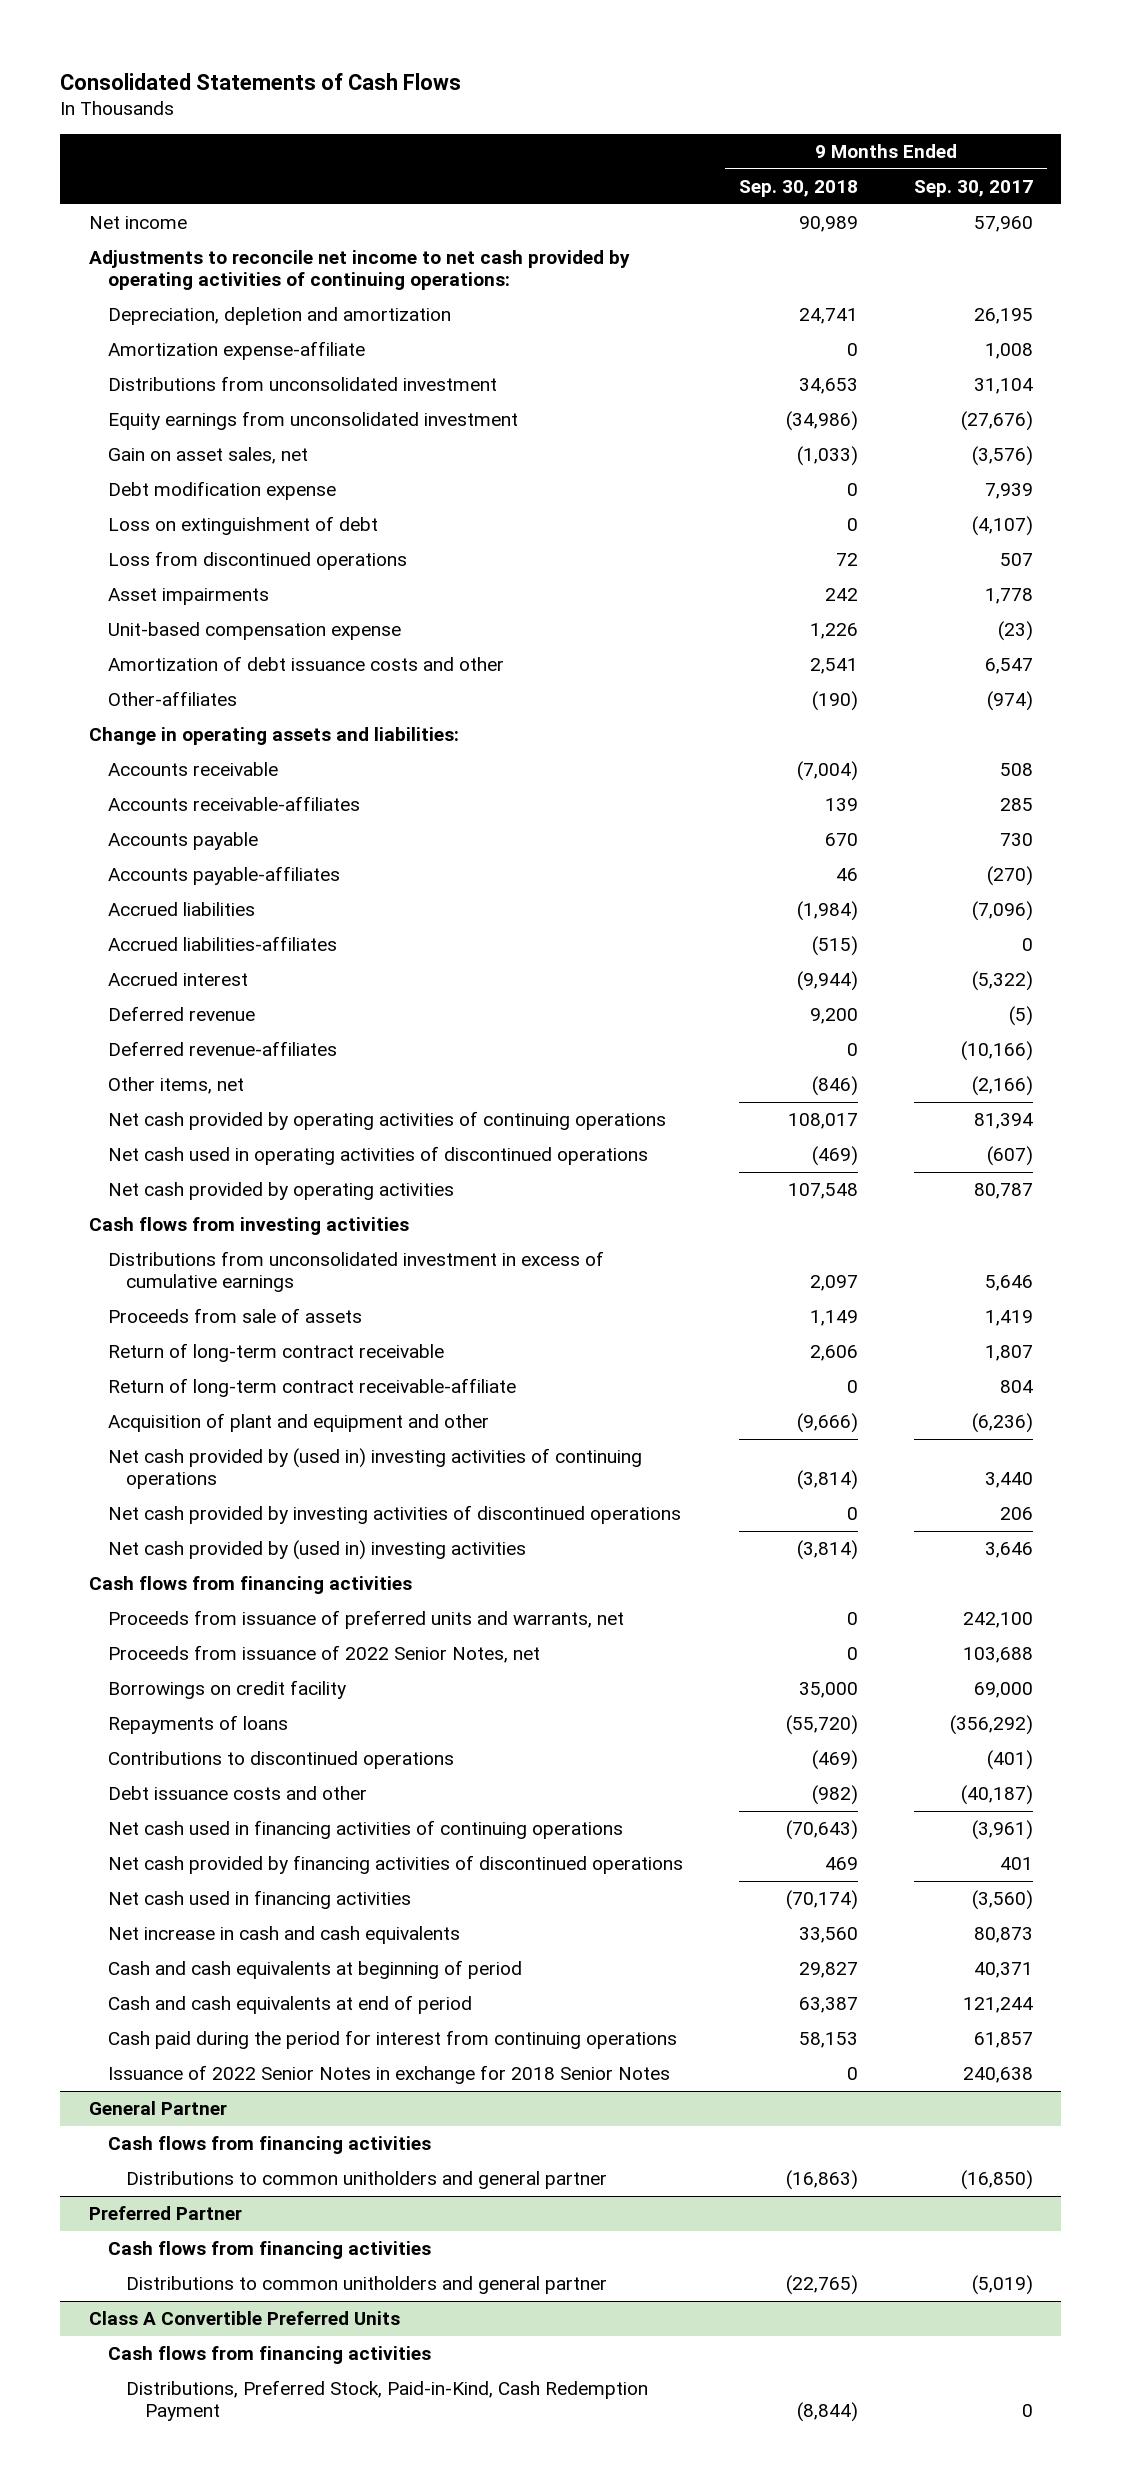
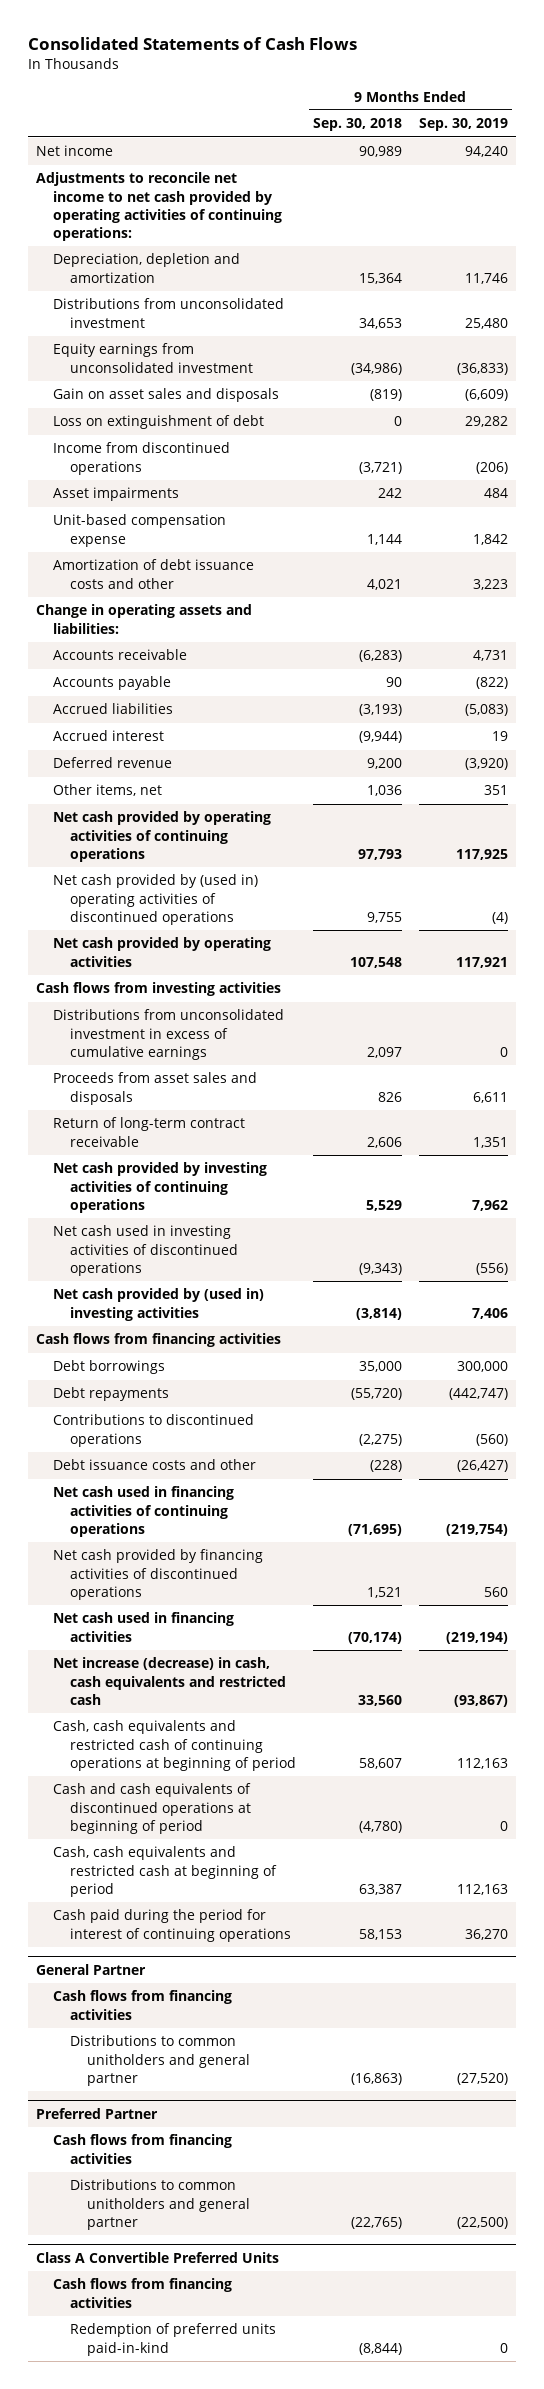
- | 9 Months Ended Sep. 30, 2018 | 9 Months Ended Sep. 30, 2017
+ | 9 Months Ended Sep. 30, 2018 | 9 Months Ended Sep. 30, 2019
- Depreciation, depletion and amortization | 24,741 | 26,195
- Amortization expense-affiliate | 0 | 1,008
+ Depreciation, depletion and amortization | 15,364 | 11,746
- Gain on asset sales, net | (1,033) | (3,576)
- Debt modification expense | 0 | 7,939
+ Gain on asset sales and disposals | (819) | (6,609)
- Loss from discontinued operations | 72 | 507
+ Income from discontinued operations | (3,721) | (206)
- Unit-based compensation expense | 1,226 | (23)
- Amortization of debt issuance costs and other | 2,541 | 6,547
- Other-affiliates | (190) | (974)
+ Unit-based compensation expense | 1,144 | 1,842
+ Amortization of debt issuance costs and other | 4,021 | 3,223
- Accounts receivable | (7,004) | 508
- Accounts receivable-affiliates | 139 | 285
- Accounts payable | 670 | 730
- Accounts payable-affiliates | 46 | (270)
- Accrued liabilities | (1,984) | (7,096)
- Accrued liabilities-affiliates | (515) | 0
+ Accounts receivable | (6,283) | 4,731
+ Accounts payable | 90 | (822)
+ Accrued liabilities | (3,193) | (5,083)
- Deferred revenue-affiliates | 0 | (10,166)
- Other items, net | (846) | (2,166)
- Net cash provided by operating activities of continuing operations | 108,017 | 81,394
- Net cash used in operating activities of discontinued operations | (469) | (607)
+ Other items, net | 1,036 | 351
+ Net cash provided by operating activities of continuing operations | 97,793 | 117,925
+ Net cash provided by (used in) operating activities of discontinued operations | 9,755 | (4)
- Proceeds from sale of assets | 1,149 | 1,419
+ Proceeds from asset sales and disposals | 826 | 6,611
- Return of long-term contract receivable-affiliate | 0 | 804
- Acquisition of plant and equipment and other | (9,666) | (6,236)
- Net cash provided by (used in) investing activities of continuing operations | (3,814) | 3,440
- Net cash provided by investing activities of discontinued operations | 0 | 206
+ Net cash provided by investing activities of continuing operations | 5,529 | 7,962
+ Net cash used in investing activities of discontinued operations | (9,343) | (556)
- Proceeds from issuance of preferred units and warrants, net | 0 | 242,100
- Proceeds from issuance of 2022 Senior Notes, net | 0 | 103,688
- Borrowings on credit facility | 35,000 | 69,000
- Repayments of loans | (55,720) | (356,292)
- Contributions to discontinued operations | (469) | (401)
- Debt issuance costs and other | (982) | (40,187)
- Net cash used in financing activities of continuing operations | (70,643) | (3,961)
- Net cash provided by financing activities of discontinued operations | 469 | 401
+ Debt borrowings | 35,000 | 300,000
+ Debt repayments | (55,720) | (442,747)
+ Contributions to discontinued operations | (2,275) | (560)
+ Debt issuance costs and other | (228) | (26,427)
+ Net cash used in financing activities of continuing operations | (71,695) | (219,754)
+ Net cash provided by financing activities of discontinued operations | 1,521 | 560
- Net increase in cash and cash equivalents | 33,560 | 80,873
- Cash and cash equivalents at beginning of period | 29,827 | 40,371
- Cash and cash equivalents at end of period | 63,387 | 121,244
- Cash paid during the period for interest from continuing operations | 58,153 | 61,857
- Issuance of 2022 Senior Notes in exchange for 2018 Senior Notes | 0 | 240,638
+ Net increase (decrease) in cash, cash equivalents and restricted cash | 33,560 | (93,867)
+ Cash, cash equivalents and restricted cash of continuing operations at beginning of period | 58,607 | 112,163
+ Cash and cash equivalents of discontinued operations at beginning of period | (4,780) | 0
+ Cash, cash equivalents and restricted cash at beginning of period | 63,387 | 112,163
+ Cash paid during the period for interest of continuing operations | 58,153 | 36,270
@ Class A Convertible Preferred Units
- Distributions, Preferred Stock, Paid-in-Kind, Cash Redemption Payment | (8,844) | 0
+ Redemption of preferred units paid-in-kind | (8,844) | 0

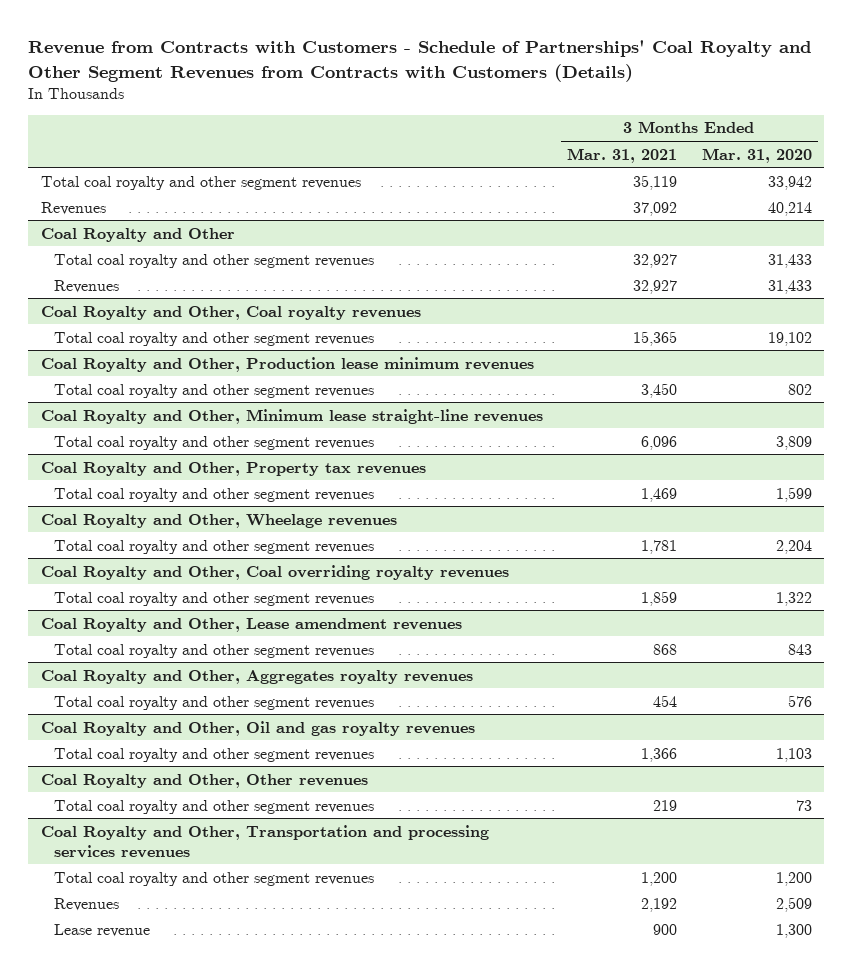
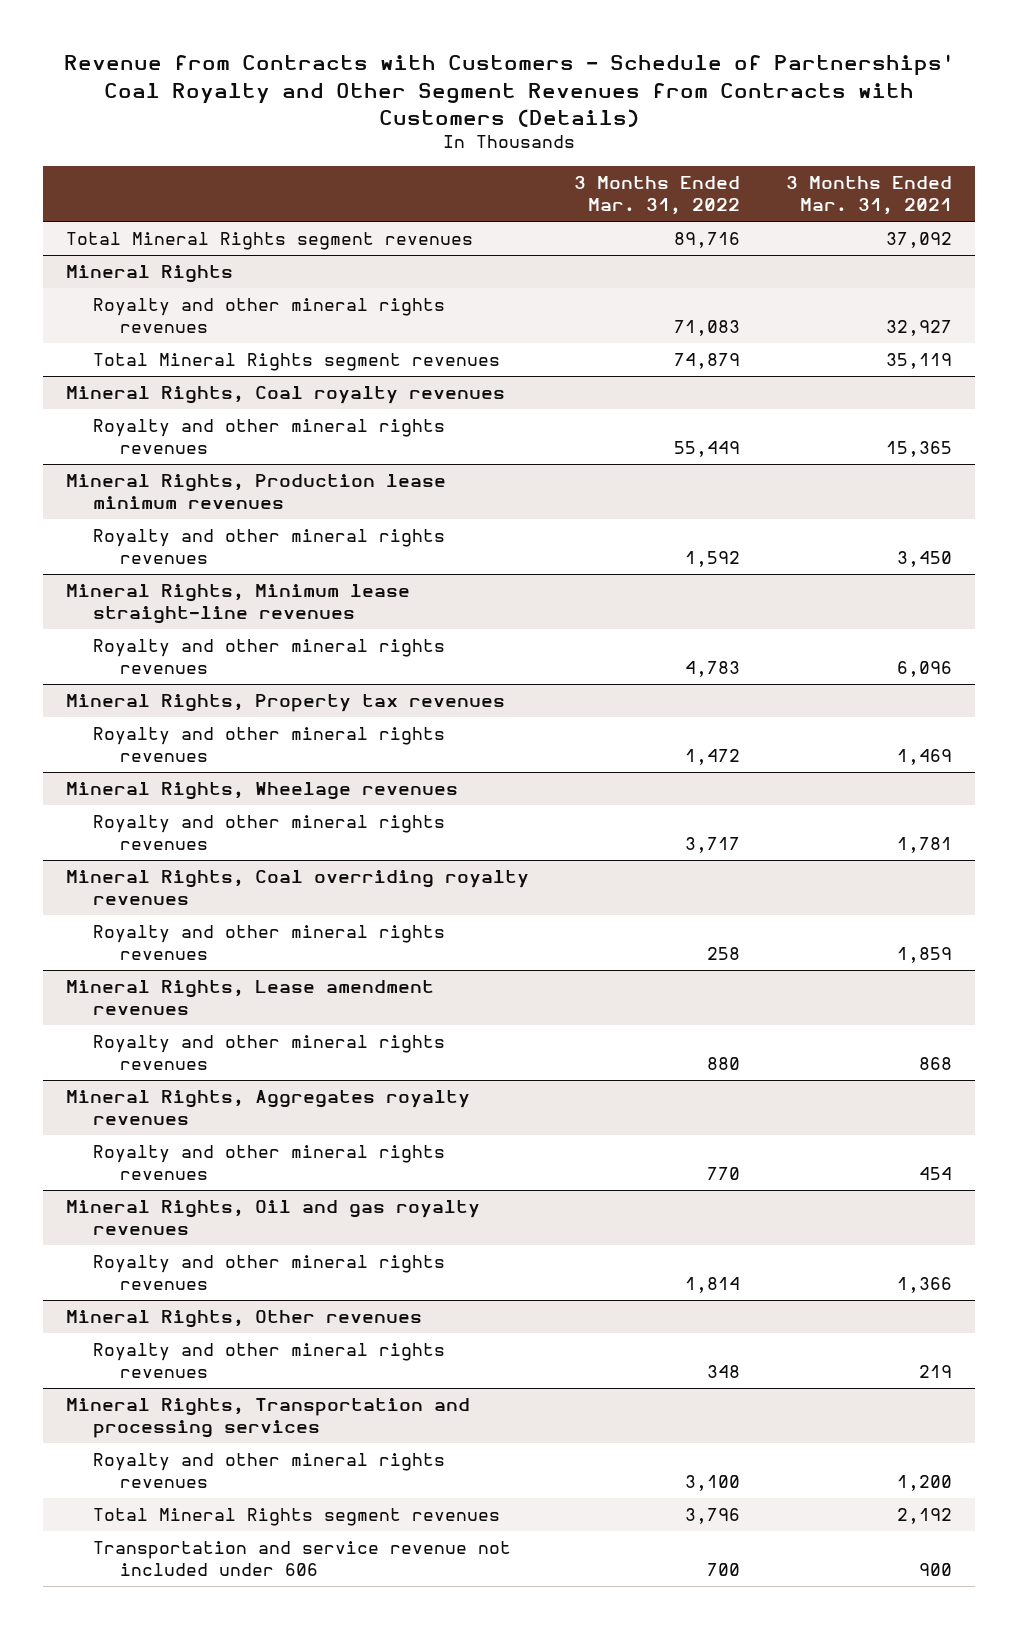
- | 3 Months Ended Mar. 31, 2021 | 3 Months Ended Mar. 31, 2020
+ | 3 Months Ended Mar. 31, 2022 | 3 Months Ended Mar. 31, 2021
- Total coal royalty and other segment revenues | 35,119 | 33,942
- Revenues | 37,092 | 40,214
- Coal Royalty and Other
- Total coal royalty and other segment revenues | 32,927 | 31,433
- Revenues | 32,927 | 31,433
- Coal Royalty and Other, Coal royalty revenues
- Total coal royalty and other segment revenues | 15,365 | 19,102
- Coal Royalty and Other, Production lease minimum revenues
- Total coal royalty and other segment revenues | 3,450 | 802
- Coal Royalty and Other, Minimum lease straight-line revenues
- Total coal royalty and other segment revenues | 6,096 | 3,809
- Coal Royalty and Other, Property tax revenues
- Total coal royalty and other segment revenues | 1,469 | 1,599
- Coal Royalty and Other, Wheelage revenues
- Total coal royalty and other segment revenues | 1,781 | 2,204
- Coal Royalty and Other, Coal overriding royalty revenues
- Total coal royalty and other segment revenues | 1,859 | 1,322
- Coal Royalty and Other, Lease amendment revenues
- Total coal royalty and other segment revenues | 868 | 843
- Coal Royalty and Other, Aggregates royalty revenues
- Total coal royalty and other segment revenues | 454 | 576
- Coal Royalty and Other, Oil and gas royalty revenues
- Total coal royalty and other segment revenues | 1,366 | 1,103
- Coal Royalty and Other, Other revenues
- Total coal royalty and other segment revenues | 219 | 73
- Coal Royalty and Other, Transportation and processing services revenues
- Total coal royalty and other segment revenues | 1,200 | 1,200
- Revenues | 2,192 | 2,509
- Lease revenue | 900 | 1,300
+ Total Mineral Rights segment revenues | 89,716 | 37,092
+ Mineral Rights
+ Royalty and other mineral rights revenues | 71,083 | 32,927
+ Total Mineral Rights segment revenues | 74,879 | 35,119
+ Mineral Rights, Coal royalty revenues
+ Royalty and other mineral rights revenues | 55,449 | 15,365
+ Mineral Rights, Production lease minimum revenues
+ Royalty and other mineral rights revenues | 1,592 | 3,450
+ Mineral Rights, Minimum lease straight-line revenues
+ Royalty and other mineral rights revenues | 4,783 | 6,096
+ Mineral Rights, Property tax revenues
+ Royalty and other mineral rights revenues | 1,472 | 1,469
+ Mineral Rights, Wheelage revenues
+ Royalty and other mineral rights revenues | 3,717 | 1,781
+ Mineral Rights, Coal overriding royalty revenues
+ Royalty and other mineral rights revenues | 258 | 1,859
+ Mineral Rights, Lease amendment revenues
+ Royalty and other mineral rights revenues | 880 | 868
+ Mineral Rights, Aggregates royalty revenues
+ Royalty and other mineral rights revenues | 770 | 454
+ Mineral Rights, Oil and gas royalty revenues
+ Royalty and other mineral rights revenues | 1,814 | 1,366
+ Mineral Rights, Other revenues
+ Royalty and other mineral rights revenues | 348 | 219
+ Mineral Rights, Transportation and processing services
+ Royalty and other mineral rights revenues | 3,100 | 1,200
+ Total Mineral Rights segment revenues | 3,796 | 2,192
+ Transportation and service revenue not included under 606 | 700 | 900

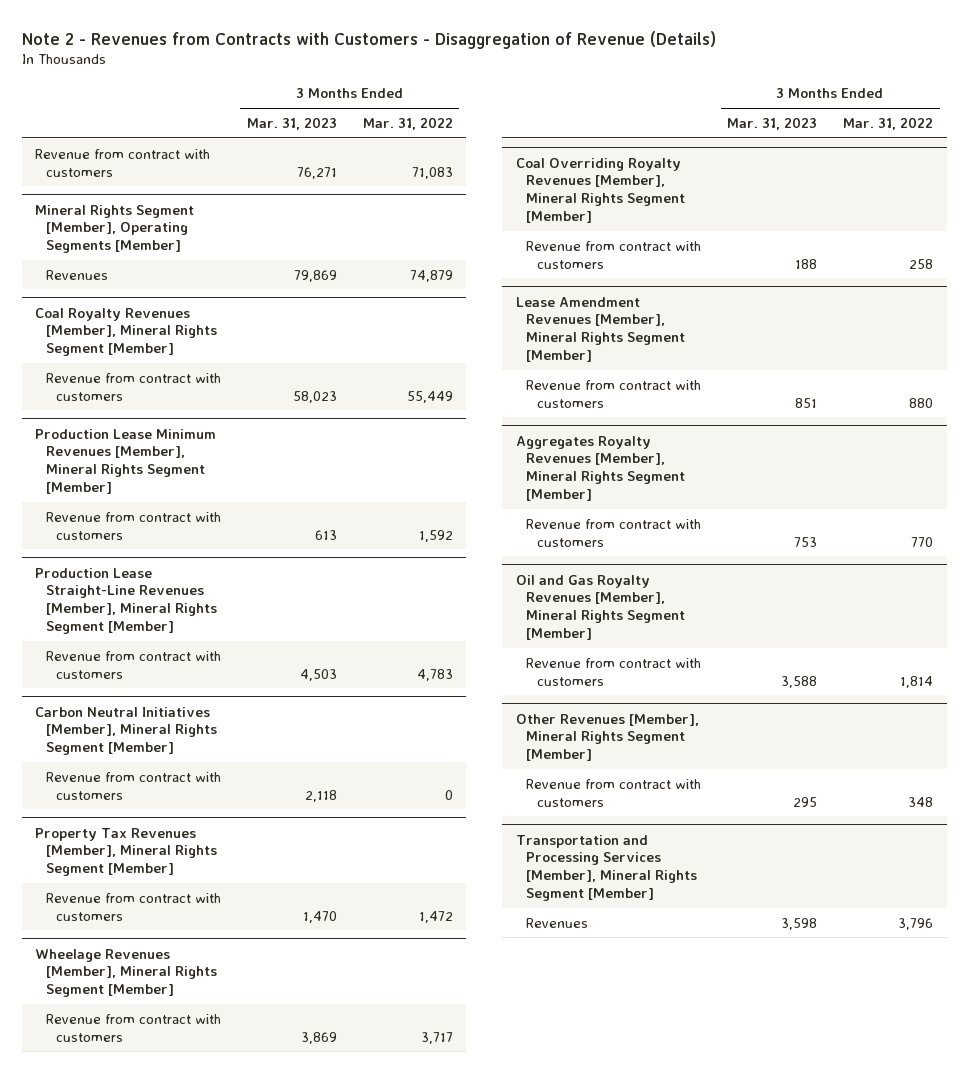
- Revenue from Contracts with Customers - Schedule of Partnerships' Coal Royalty and Other Segment Revenues from Contracts with Customers (Details)
+ Note 2 - Revenues from Contracts with Customers - Disaggregation of Revenue (Details)
- | 3 Months Ended Mar. 31, 2022 | 3 Months Ended Mar. 31, 2021
+ | 3 Months Ended Mar. 31, 2023 | 3 Months Ended Mar. 31, 2022
- Total Mineral Rights segment revenues | 89,716 | 37,092
- Mineral Rights
- Royalty and other mineral rights revenues | 71,083 | 32,927
- Total Mineral Rights segment revenues | 74,879 | 35,119
- Mineral Rights, Coal royalty revenues
- Royalty and other mineral rights revenues | 55,449 | 15,365
- Mineral Rights, Production lease minimum revenues
- Royalty and other mineral rights revenues | 1,592 | 3,450
- Mineral Rights, Minimum lease straight-line revenues
- Royalty and other mineral rights revenues | 4,783 | 6,096
- Mineral Rights, Property tax revenues
- Royalty and other mineral rights revenues | 1,472 | 1,469
- Mineral Rights, Wheelage revenues
- Royalty and other mineral rights revenues | 3,717 | 1,781
- Mineral Rights, Coal overriding royalty revenues
- Royalty and other mineral rights revenues | 258 | 1,859
- Mineral Rights, Lease amendment revenues
- Royalty and other mineral rights revenues | 880 | 868
- Mineral Rights, Aggregates royalty revenues
- Royalty and other mineral rights revenues | 770 | 454
- Mineral Rights, Oil and gas royalty revenues
- Royalty and other mineral rights revenues | 1,814 | 1,366
- Mineral Rights, Other revenues
- Royalty and other mineral rights revenues | 348 | 219
- Mineral Rights, Transportation and processing services
- Royalty and other mineral rights revenues | 3,100 | 1,200
- Total Mineral Rights segment revenues | 3,796 | 2,192
- Transportation and service revenue not included under 606 | 700 | 900
+ Revenue from contract with customers | 76,271 | 71,083
+ Mineral Rights Segment [Member], Operating Segments [Member]
+ Revenues | 79,869 | 74,879
+ Coal Royalty Revenues [Member], Mineral Rights Segment [Member]
+ Revenue from contract with customers | 58,023 | 55,449
+ Production Lease Minimum Revenues [Member], Mineral Rights Segment [Member]
+ Revenue from contract with customers | 613 | 1,592
+ Production Lease Straight-Line Revenues [Member], Mineral Rights Segment [Member]
+ Revenue from contract with customers | 4,503 | 4,783
+ Carbon Neutral Initiatives [Member], Mineral Rights Segment [Member]
+ Revenue from contract with customers | 2,118 | 0
+ Property Tax Revenues [Member], Mineral Rights Segment [Member]
+ Revenue from contract with customers | 1,470 | 1,472
+ Wheelage Revenues [Member], Mineral Rights Segment [Member]
+ Revenue from contract with customers | 3,869 | 3,717
+ Coal Overriding Royalty Revenues [Member], Mineral Rights Segment [Member]
+ Revenue from contract with customers | 188 | 258
+ Lease Amendment Revenues [Member], Mineral Rights Segment [Member]
+ Revenue from contract with customers | 851 | 880
+ Aggregates Royalty Revenues [Member], Mineral Rights Segment [Member]
+ Revenue from contract with customers | 753 | 770
+ Oil and Gas Royalty Revenues [Member], Mineral Rights Segment [Member]
+ Revenue from contract with customers | 3,588 | 1,814
+ Other Revenues [Member], Mineral Rights Segment [Member]
+ Revenue from contract with customers | 295 | 348
+ Transportation and Processing Services [Member], Mineral Rights Segment [Member]
+ Revenues | 3,598 | 3,796

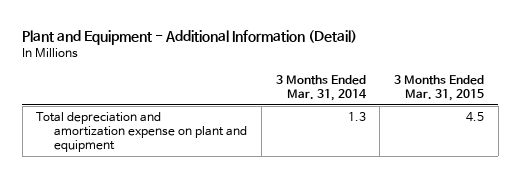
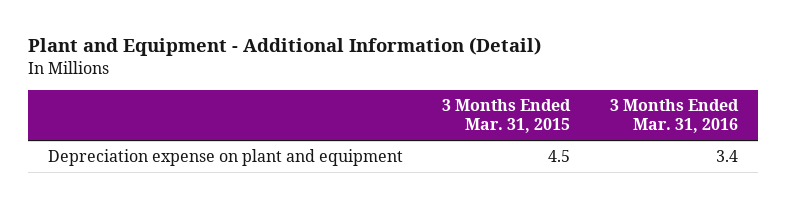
- | 3 Months Ended Mar. 31, 2014 | 3 Months Ended Mar. 31, 2015
+ | 3 Months Ended Mar. 31, 2015 | 3 Months Ended Mar. 31, 2016
- Total depreciation and amortization expense on plant and equipment | 1.3 | 4.5
+ Depreciation expense on plant and equipment | 4.5 | 3.4

